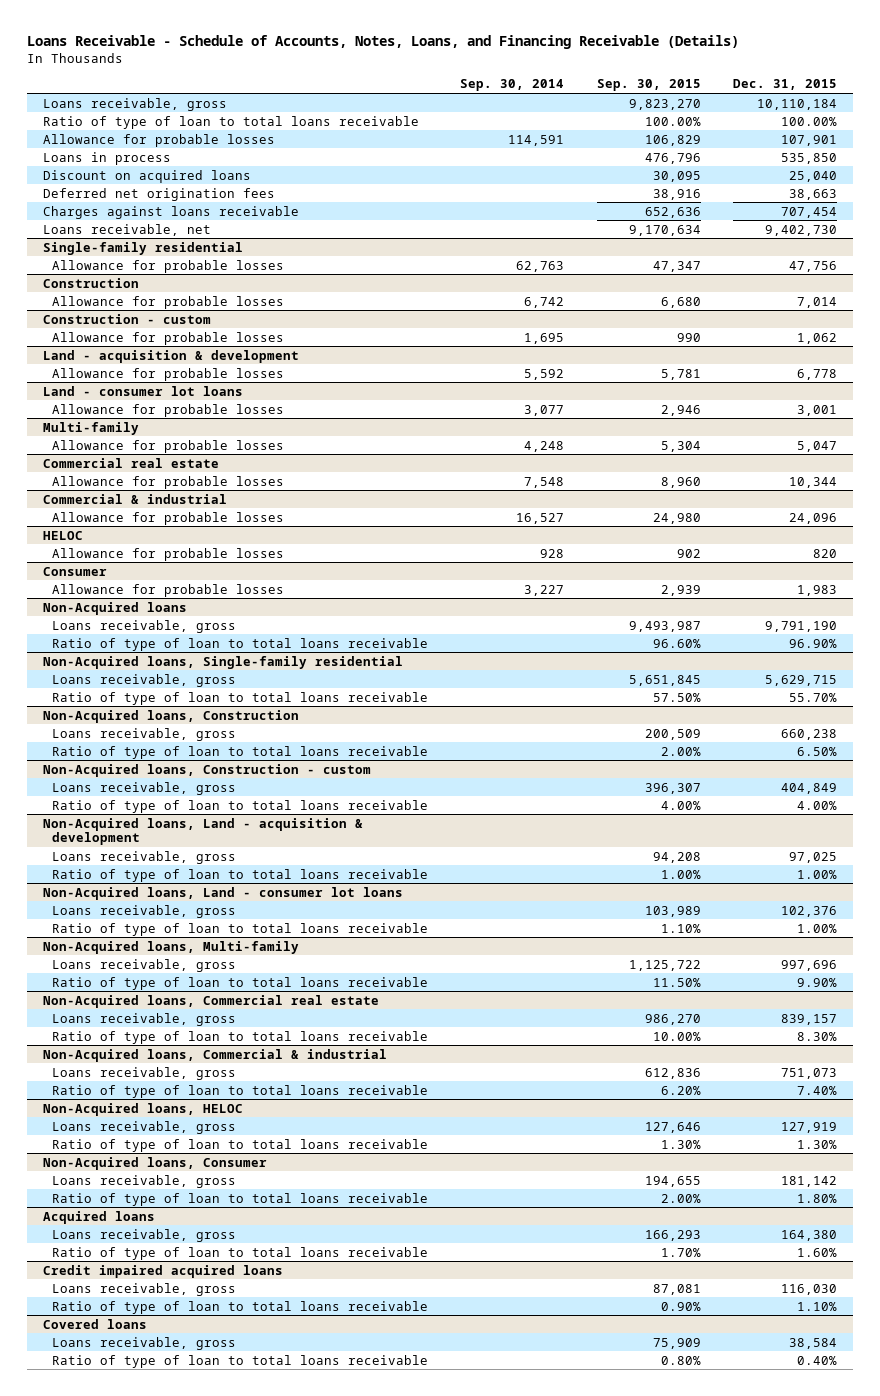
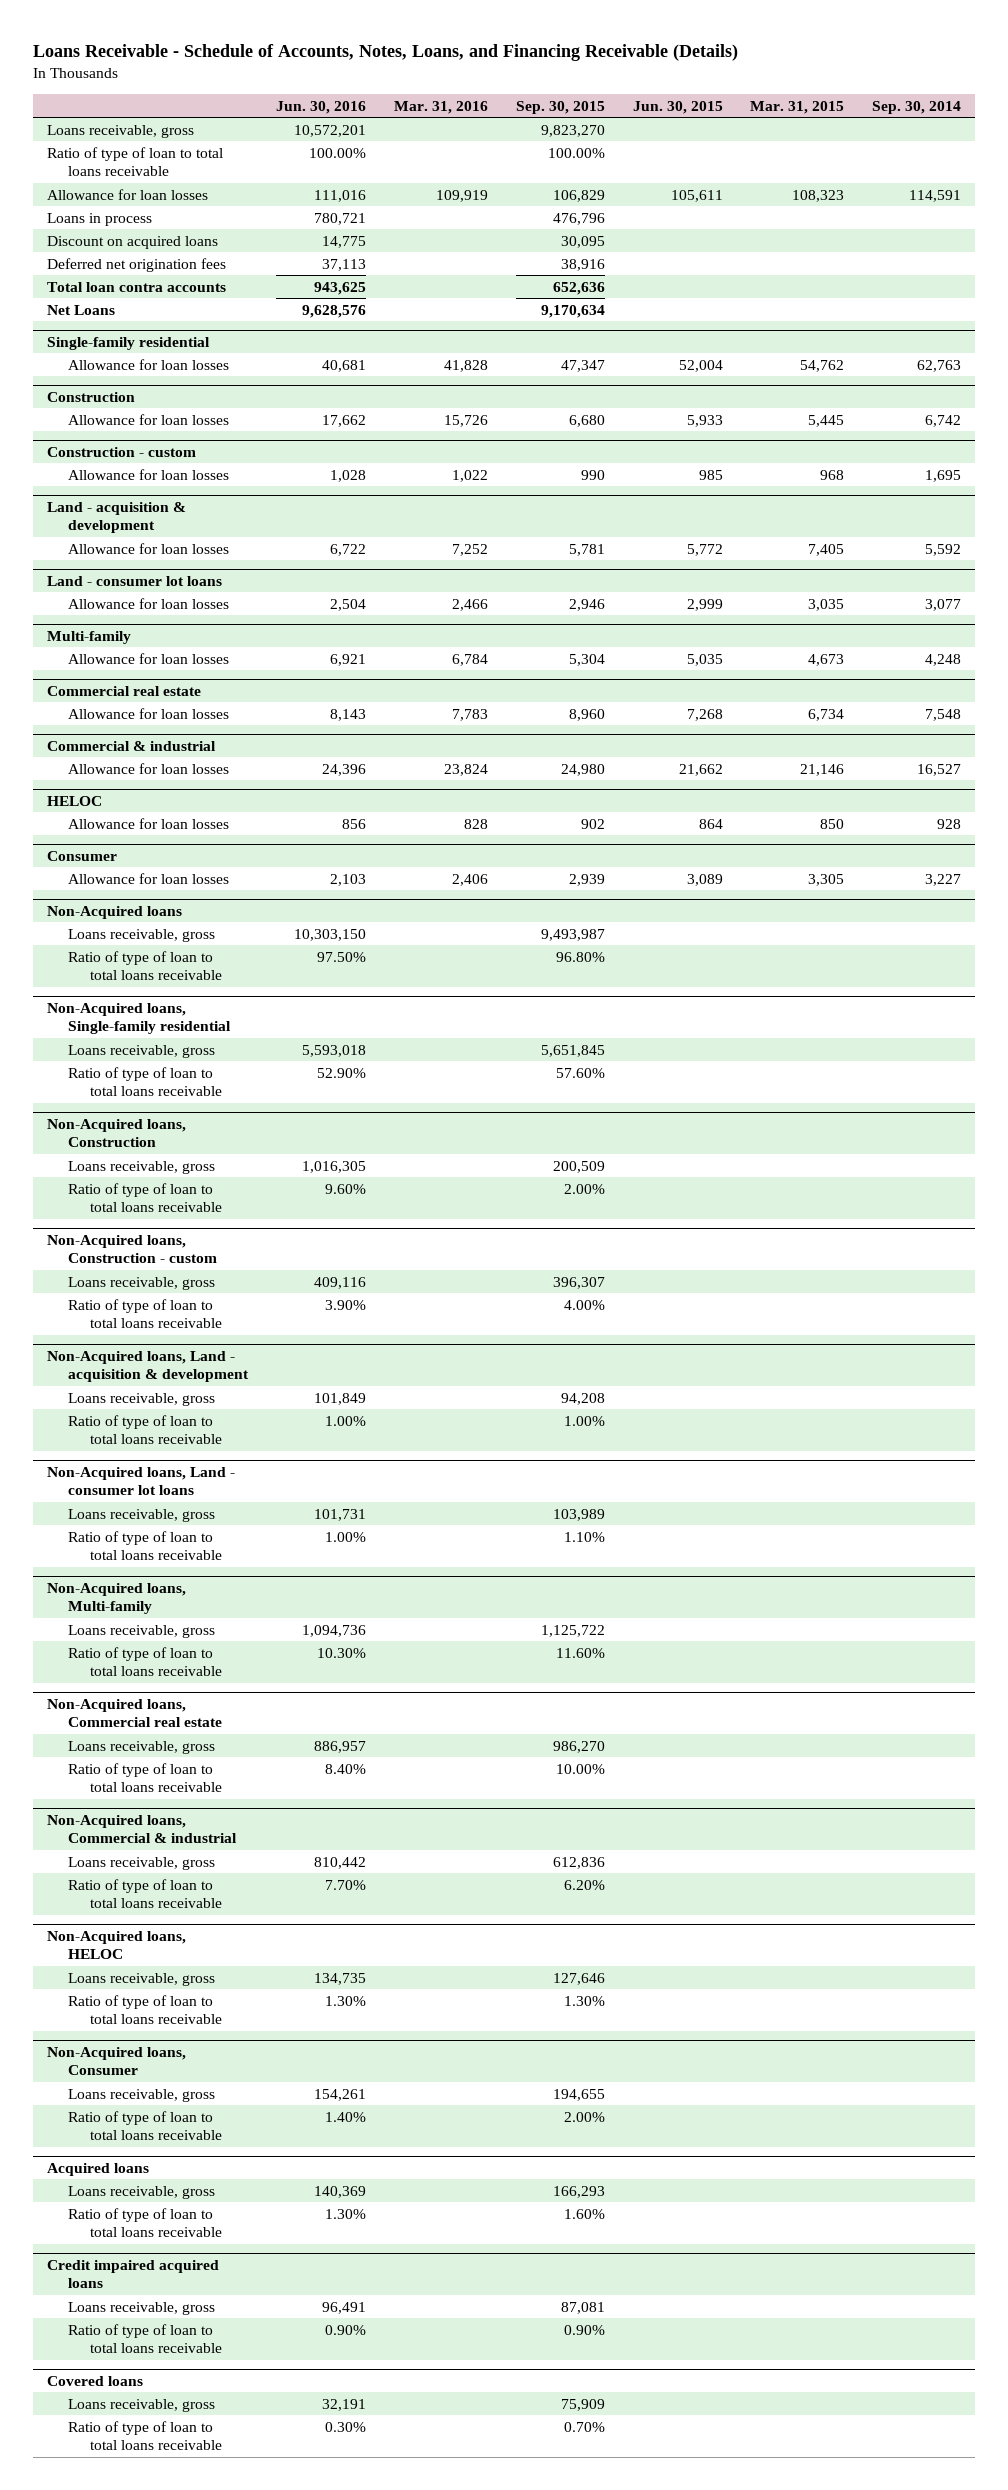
- | Sep. 30, 2014 | Sep. 30, 2015 | Dec. 31, 2015
+ | Jun. 30, 2016 | Mar. 31, 2016 | Sep. 30, 2015 | Jun. 30, 2015 | Mar. 31, 2015 | Sep. 30, 2014
- Allowance for probable losses | 114,591 | 106,829 | 107,901
+ Allowance for loan losses | 111,016 | 109,919 | 106,829 | 105,611 | 108,323 | 114,591
- Charges against loans receivable | | 652,636 | 707,454
- Loans receivable, net | | 9,170,634 | 9,402,730
+ Total loan contra accounts | 943,625 | | 652,636 | | |
+ Net Loans | 9,628,576 | | 9,170,634 | | |
@ Single-family residential
- Allowance for probable losses | 62,763 | 47,347 | 47,756
+ Allowance for loan losses | 40,681 | 41,828 | 47,347 | 52,004 | 54,762 | 62,763
@ Construction
- Allowance for probable losses | 6,742 | 6,680 | 7,014
+ Allowance for loan losses | 17,662 | 15,726 | 6,680 | 5,933 | 5,445 | 6,742
@ Construction - custom
- Allowance for probable losses | 1,695 | 990 | 1,062
+ Allowance for loan losses | 1,028 | 1,022 | 990 | 985 | 968 | 1,695
@ Land - acquisition & development
- Allowance for probable losses | 5,592 | 5,781 | 6,778
+ Allowance for loan losses | 6,722 | 7,252 | 5,781 | 5,772 | 7,405 | 5,592
@ Land - consumer lot loans
- Allowance for probable losses | 3,077 | 2,946 | 3,001
+ Allowance for loan losses | 2,504 | 2,466 | 2,946 | 2,999 | 3,035 | 3,077
@ Multi-family
- Allowance for probable losses | 4,248 | 5,304 | 5,047
+ Allowance for loan losses | 6,921 | 6,784 | 5,304 | 5,035 | 4,673 | 4,248
@ Commercial real estate
- Allowance for probable losses | 7,548 | 8,960 | 10,344
+ Allowance for loan losses | 8,143 | 7,783 | 8,960 | 7,268 | 6,734 | 7,548
@ Commercial & industrial
- Allowance for probable losses | 16,527 | 24,980 | 24,096
+ Allowance for loan losses | 24,396 | 23,824 | 24,980 | 21,662 | 21,146 | 16,527
@ HELOC
- Allowance for probable losses | 928 | 902 | 820
+ Allowance for loan losses | 856 | 828 | 902 | 864 | 850 | 928
@ Consumer
- Allowance for probable losses | 3,227 | 2,939 | 1,983
+ Allowance for loan losses | 2,103 | 2,406 | 2,939 | 3,089 | 3,305 | 3,227
@ Non-Acquired loans
- Ratio of type of loan to total loans receivable | | 96.60% | 96.90%
+ Ratio of type of loan to total loans receivable | 97.50% | | 96.80% | | |
@ Non-Acquired loans, Single-family residential
- Ratio of type of loan to total loans receivable | | 57.50% | 55.70%
+ Ratio of type of loan to total loans receivable | 52.90% | | 57.60% | | |
@ Non-Acquired loans, Multi-family
- Ratio of type of loan to total loans receivable | | 11.50% | 9.90%
+ Ratio of type of loan to total loans receivable | 10.30% | | 11.60% | | |
@ Acquired loans
- Ratio of type of loan to total loans receivable | | 1.70% | 1.60%
+ Ratio of type of loan to total loans receivable | 1.30% | | 1.60% | | |
@ Covered loans
- Ratio of type of loan to total loans receivable | | 0.80% | 0.40%
+ Ratio of type of loan to total loans receivable | 0.30% | | 0.70% | | |

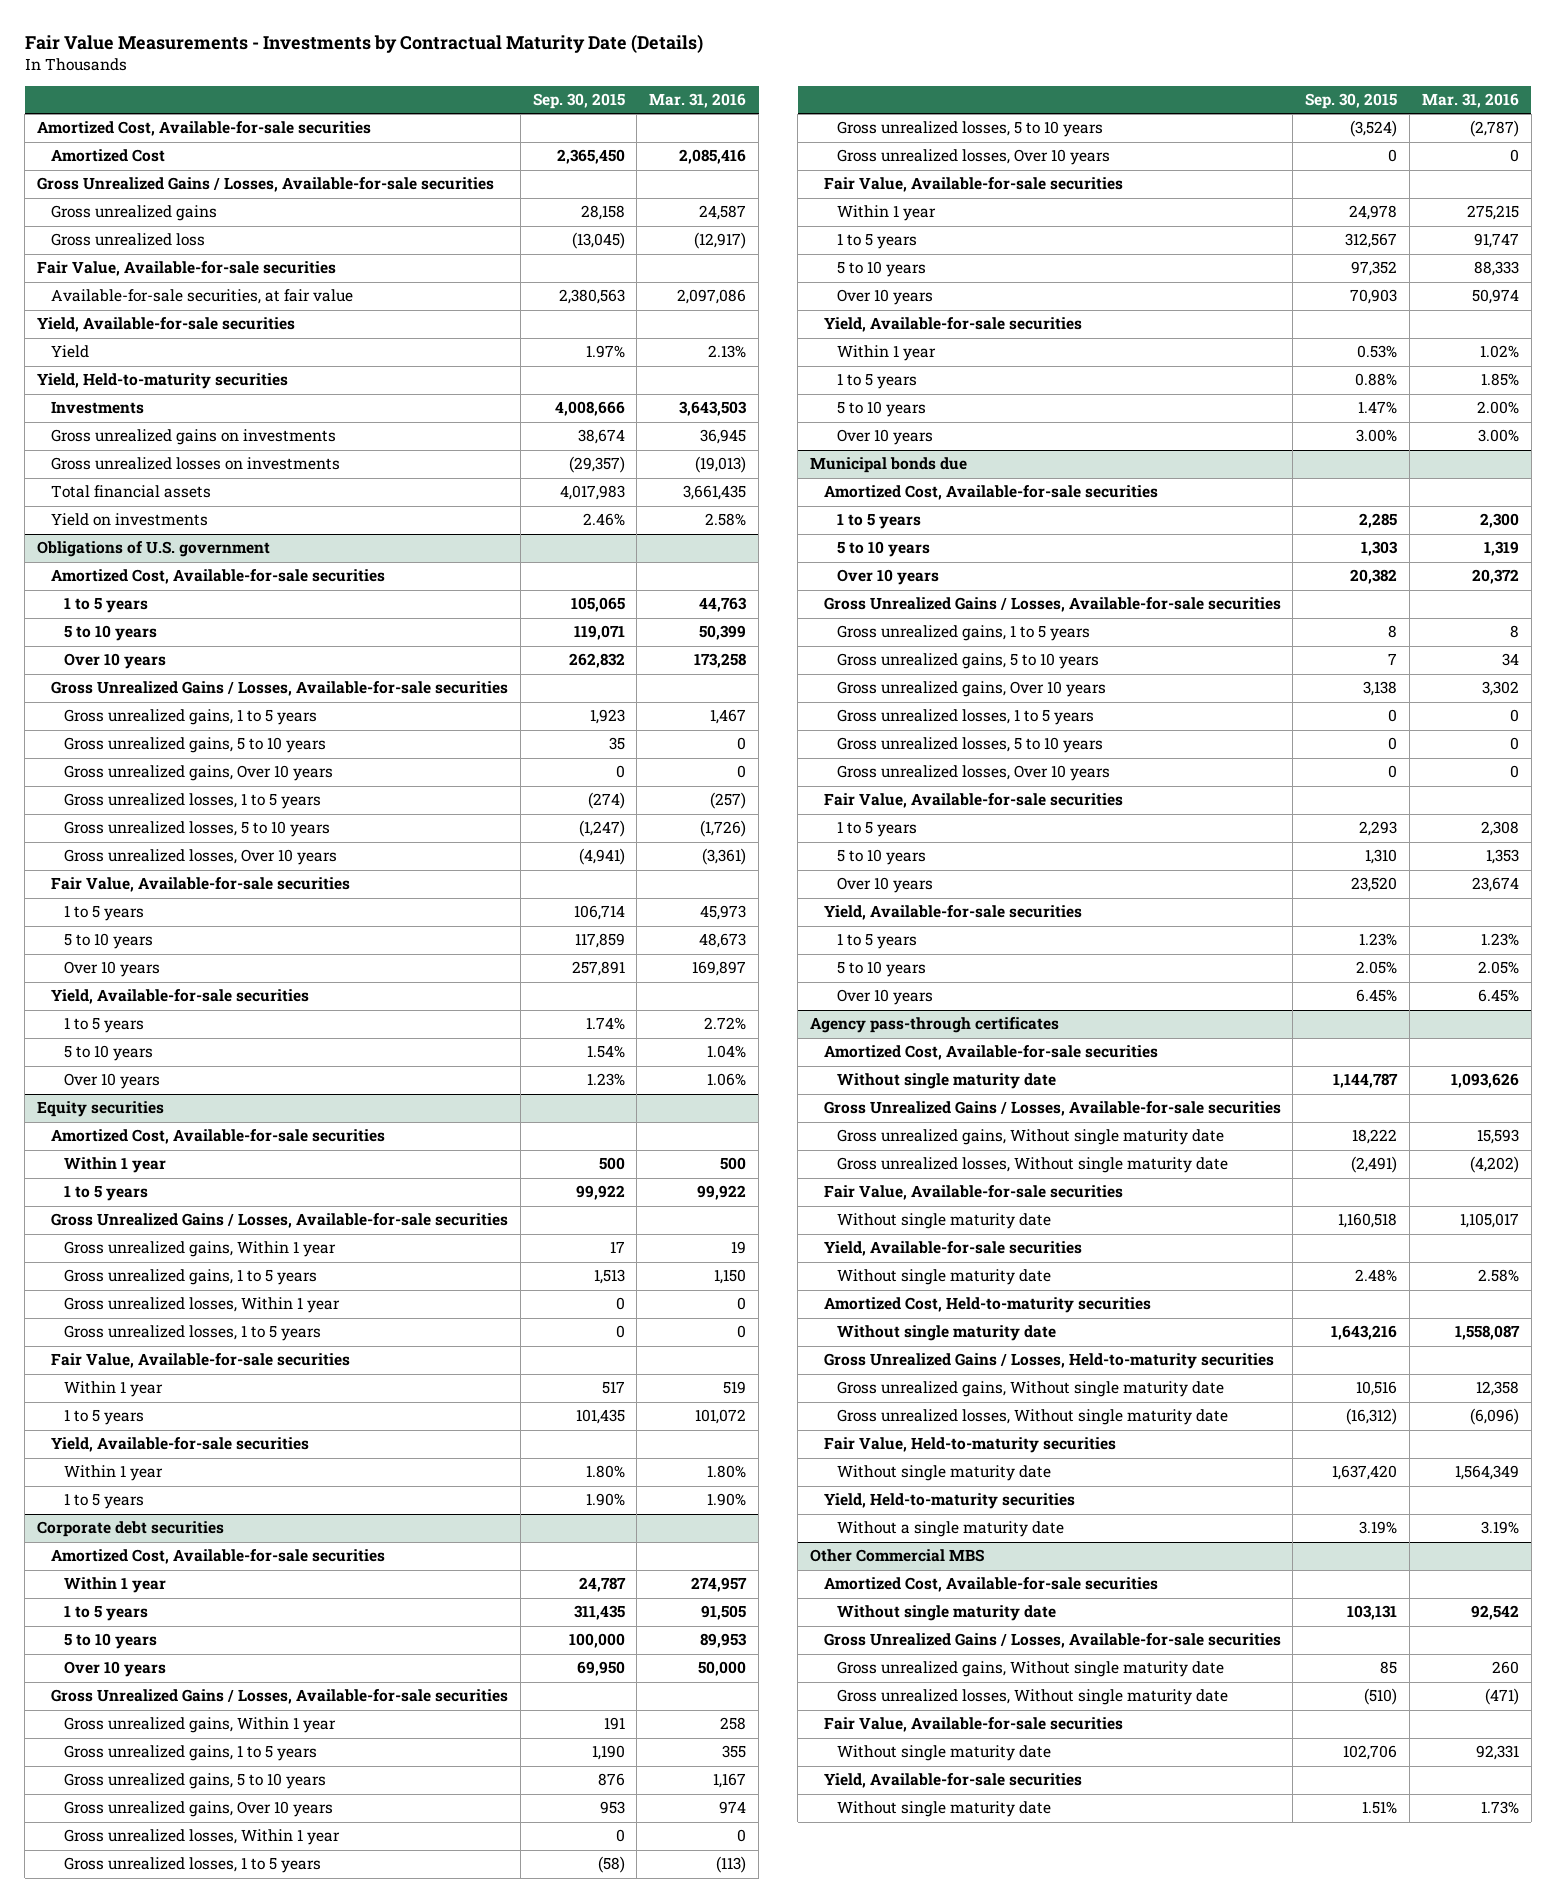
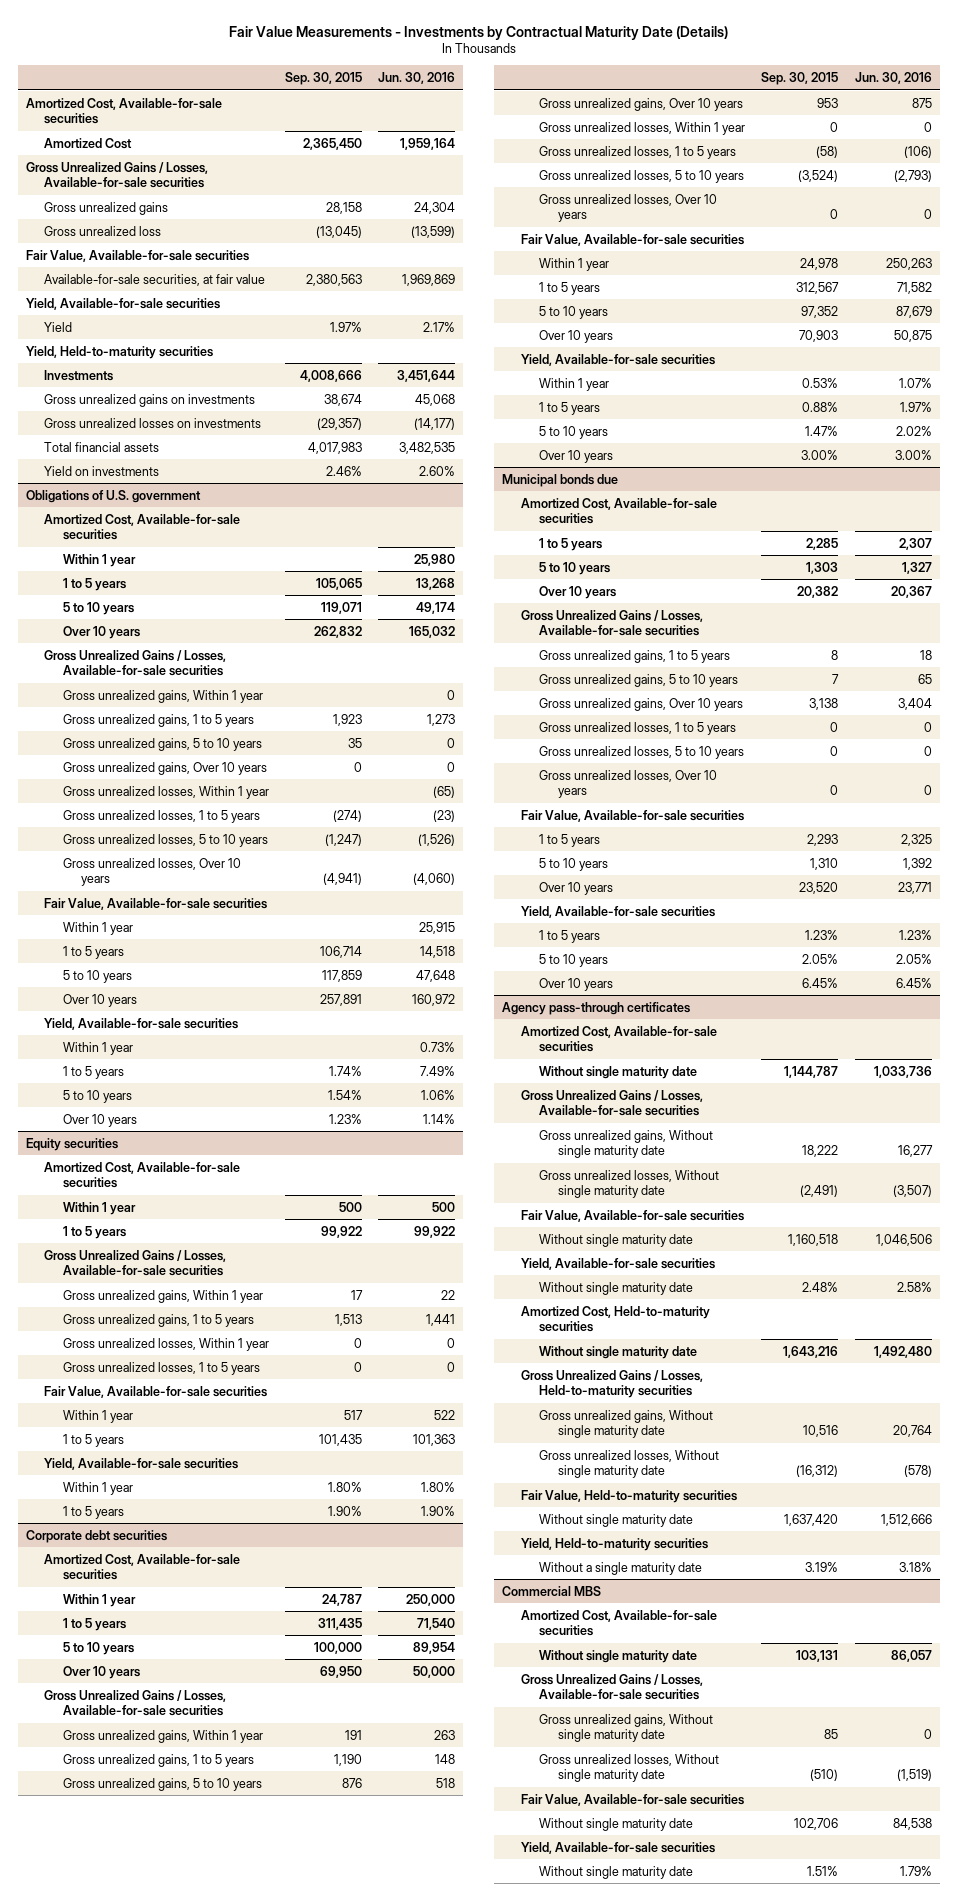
- | Sep. 30, 2015 | Mar. 31, 2016
+ | Sep. 30, 2015 | Jun. 30, 2016
@ Obligations of U.S. government
+ Within 1 year | | 25,980
+ Gross unrealized gains, Within 1 year | | 0
+ Gross unrealized losses, Within 1 year | | (65)
+ Within 1 year | | 25,915
+ Within 1 year | | 0.73%
- Other Commercial MBS
+ Commercial MBS

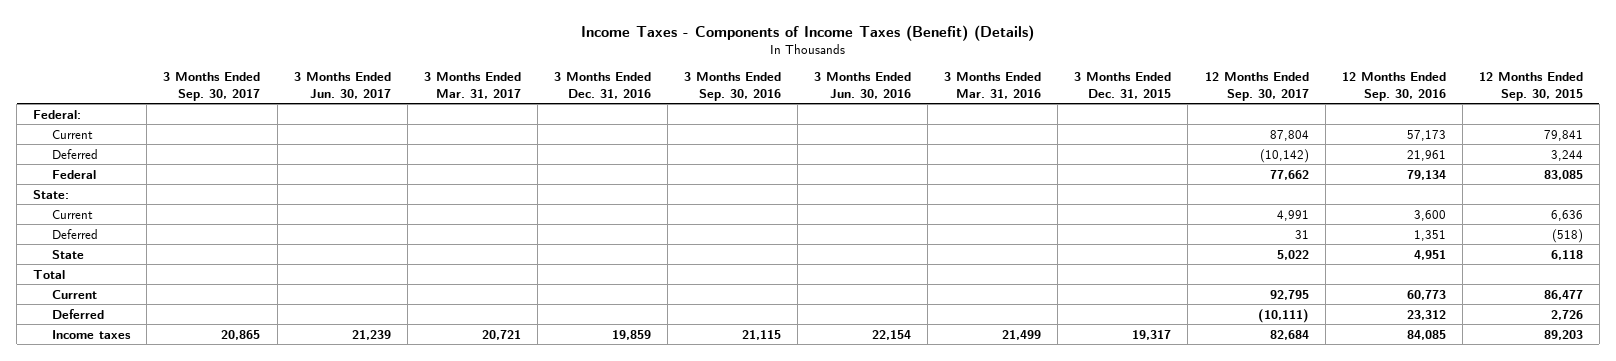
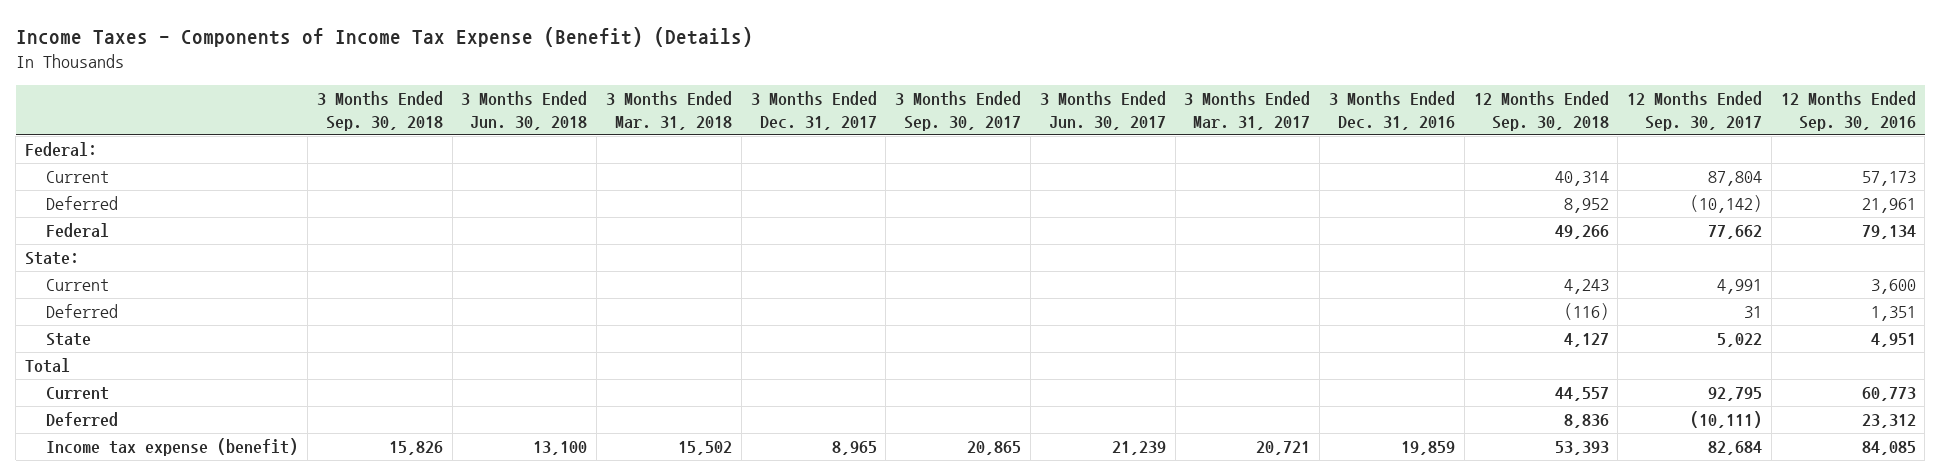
- Income Taxes - Components of Income Taxes (Benefit) (Details)
+ Income Taxes - Components of Income Tax Expense (Benefit) (Details)
- | 3 Months Ended Sep. 30, 2017 | 3 Months Ended Jun. 30, 2017 | 3 Months Ended Mar. 31, 2017 | 3 Months Ended Dec. 31, 2016 | 3 Months Ended Sep. 30, 2016 | 3 Months Ended Jun. 30, 2016 | 3 Months Ended Mar. 31, 2016 | 3 Months Ended Dec. 31, 2015 | 12 Months Ended Sep. 30, 2017 | 12 Months Ended Sep. 30, 2016 | 12 Months Ended Sep. 30, 2015
+ | 3 Months Ended Sep. 30, 2018 | 3 Months Ended Jun. 30, 2018 | 3 Months Ended Mar. 31, 2018 | 3 Months Ended Dec. 31, 2017 | 3 Months Ended Sep. 30, 2017 | 3 Months Ended Jun. 30, 2017 | 3 Months Ended Mar. 31, 2017 | 3 Months Ended Dec. 31, 2016 | 12 Months Ended Sep. 30, 2018 | 12 Months Ended Sep. 30, 2017 | 12 Months Ended Sep. 30, 2016
- Income taxes | 20,865 | 21,239 | 20,721 | 19,859 | 21,115 | 22,154 | 21,499 | 19,317 | 82,684 | 84,085 | 89,203
+ Income tax expense (benefit) | 15,826 | 13,100 | 15,502 | 8,965 | 20,865 | 21,239 | 20,721 | 19,859 | 53,393 | 82,684 | 84,085

